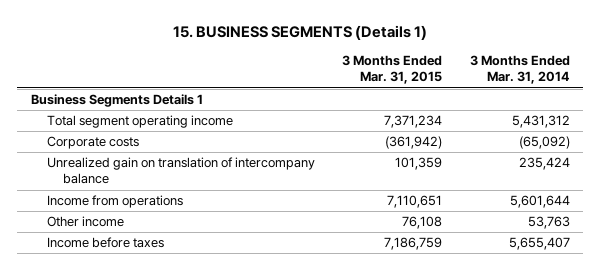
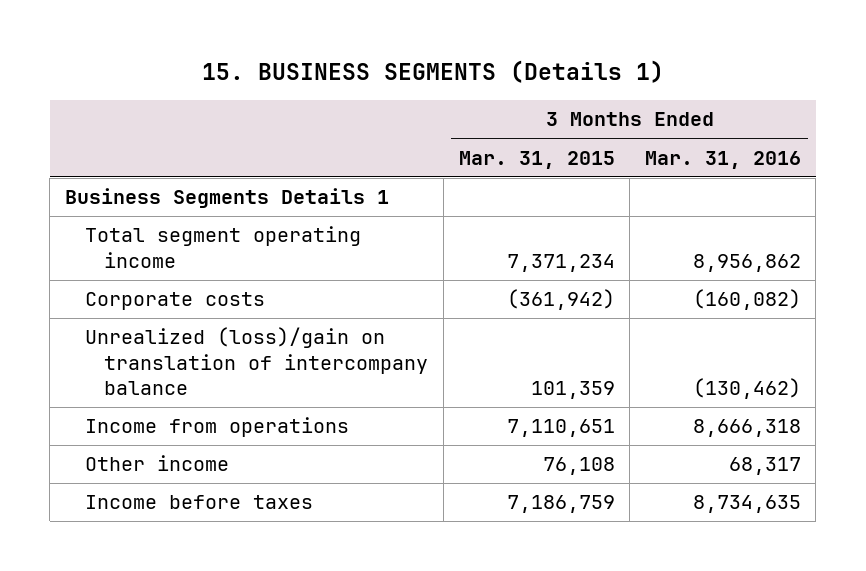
- | 3 Months Ended Mar. 31, 2015 | 3 Months Ended Mar. 31, 2014
+ | 3 Months Ended Mar. 31, 2015 | 3 Months Ended Mar. 31, 2016
- Unrealized gain on translation of intercompany balance | 101,359 | 235,424
+ Unrealized (loss)/gain on translation of intercompany balance | 101,359 | (130,462)

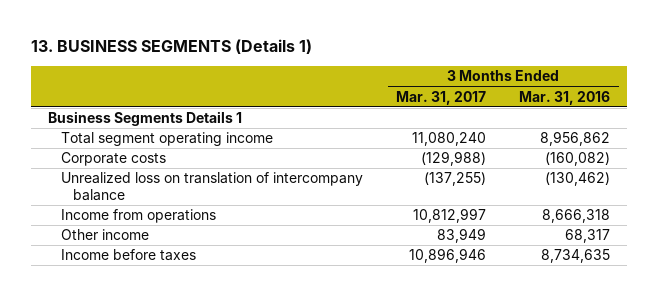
- 15. BUSINESS SEGMENTS (Details 1)
+ 13. BUSINESS SEGMENTS (Details 1)
- | 3 Months Ended Mar. 31, 2015 | 3 Months Ended Mar. 31, 2016
+ | 3 Months Ended Mar. 31, 2017 | 3 Months Ended Mar. 31, 2016
- Unrealized (loss)/gain on translation of intercompany balance | 101,359 | (130,462)
+ Unrealized loss on translation of intercompany balance | (137,255) | (130,462)

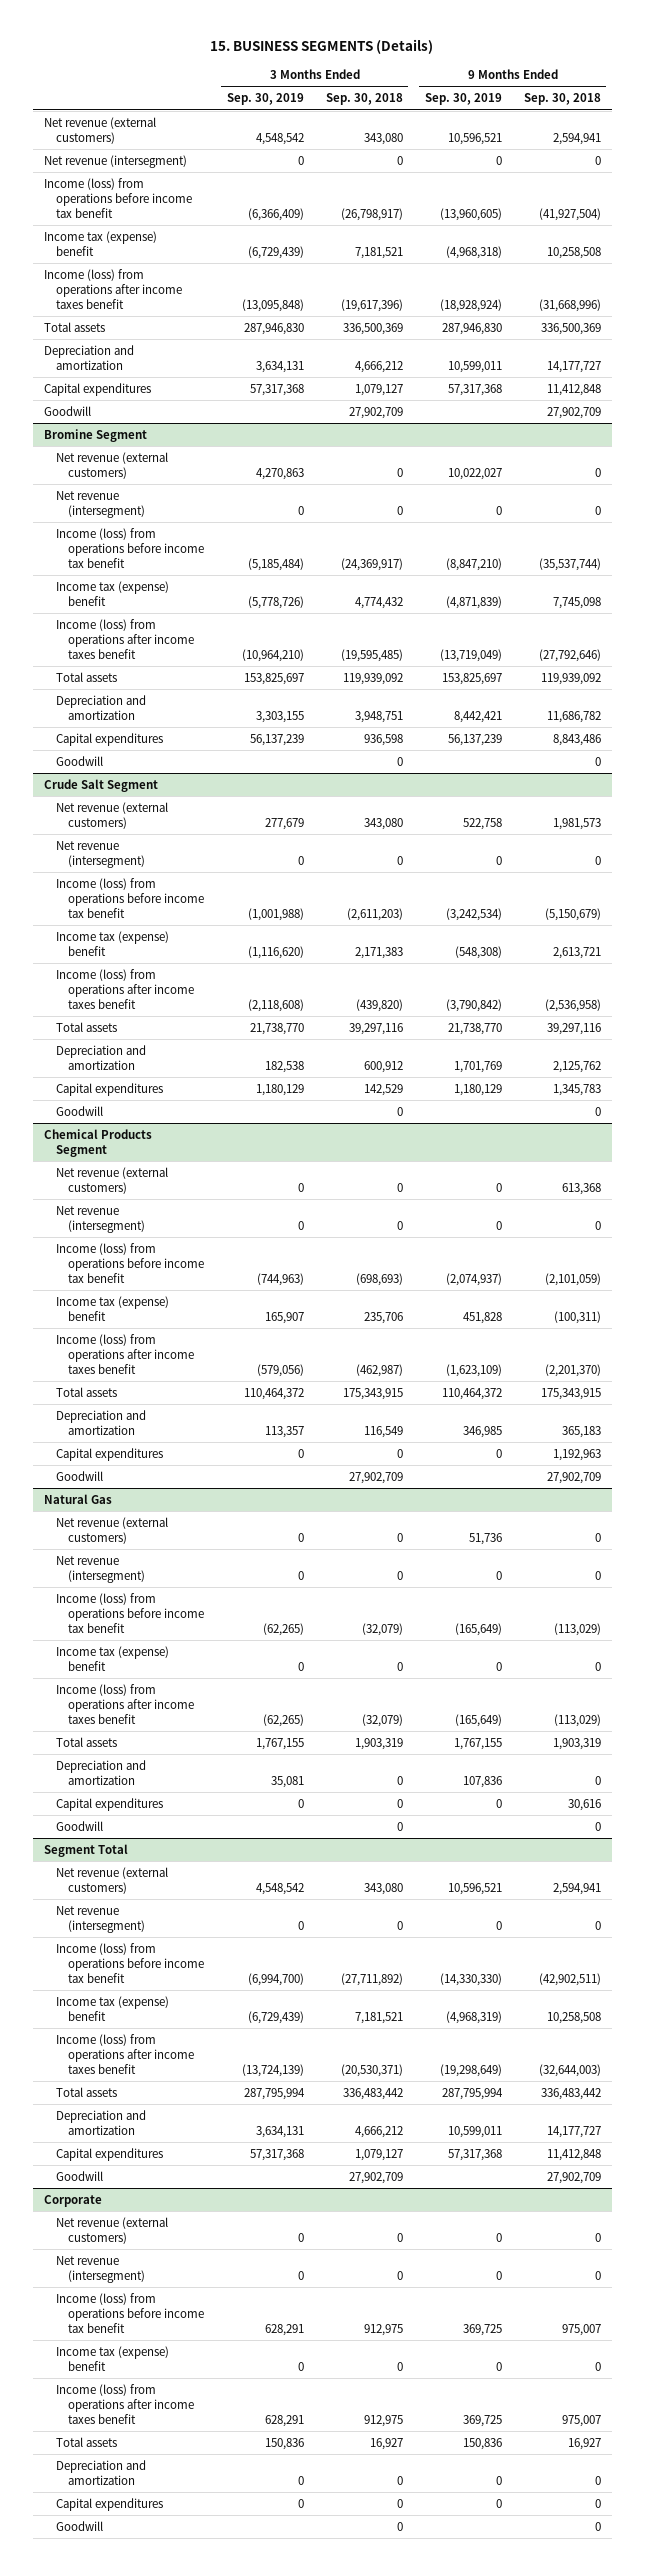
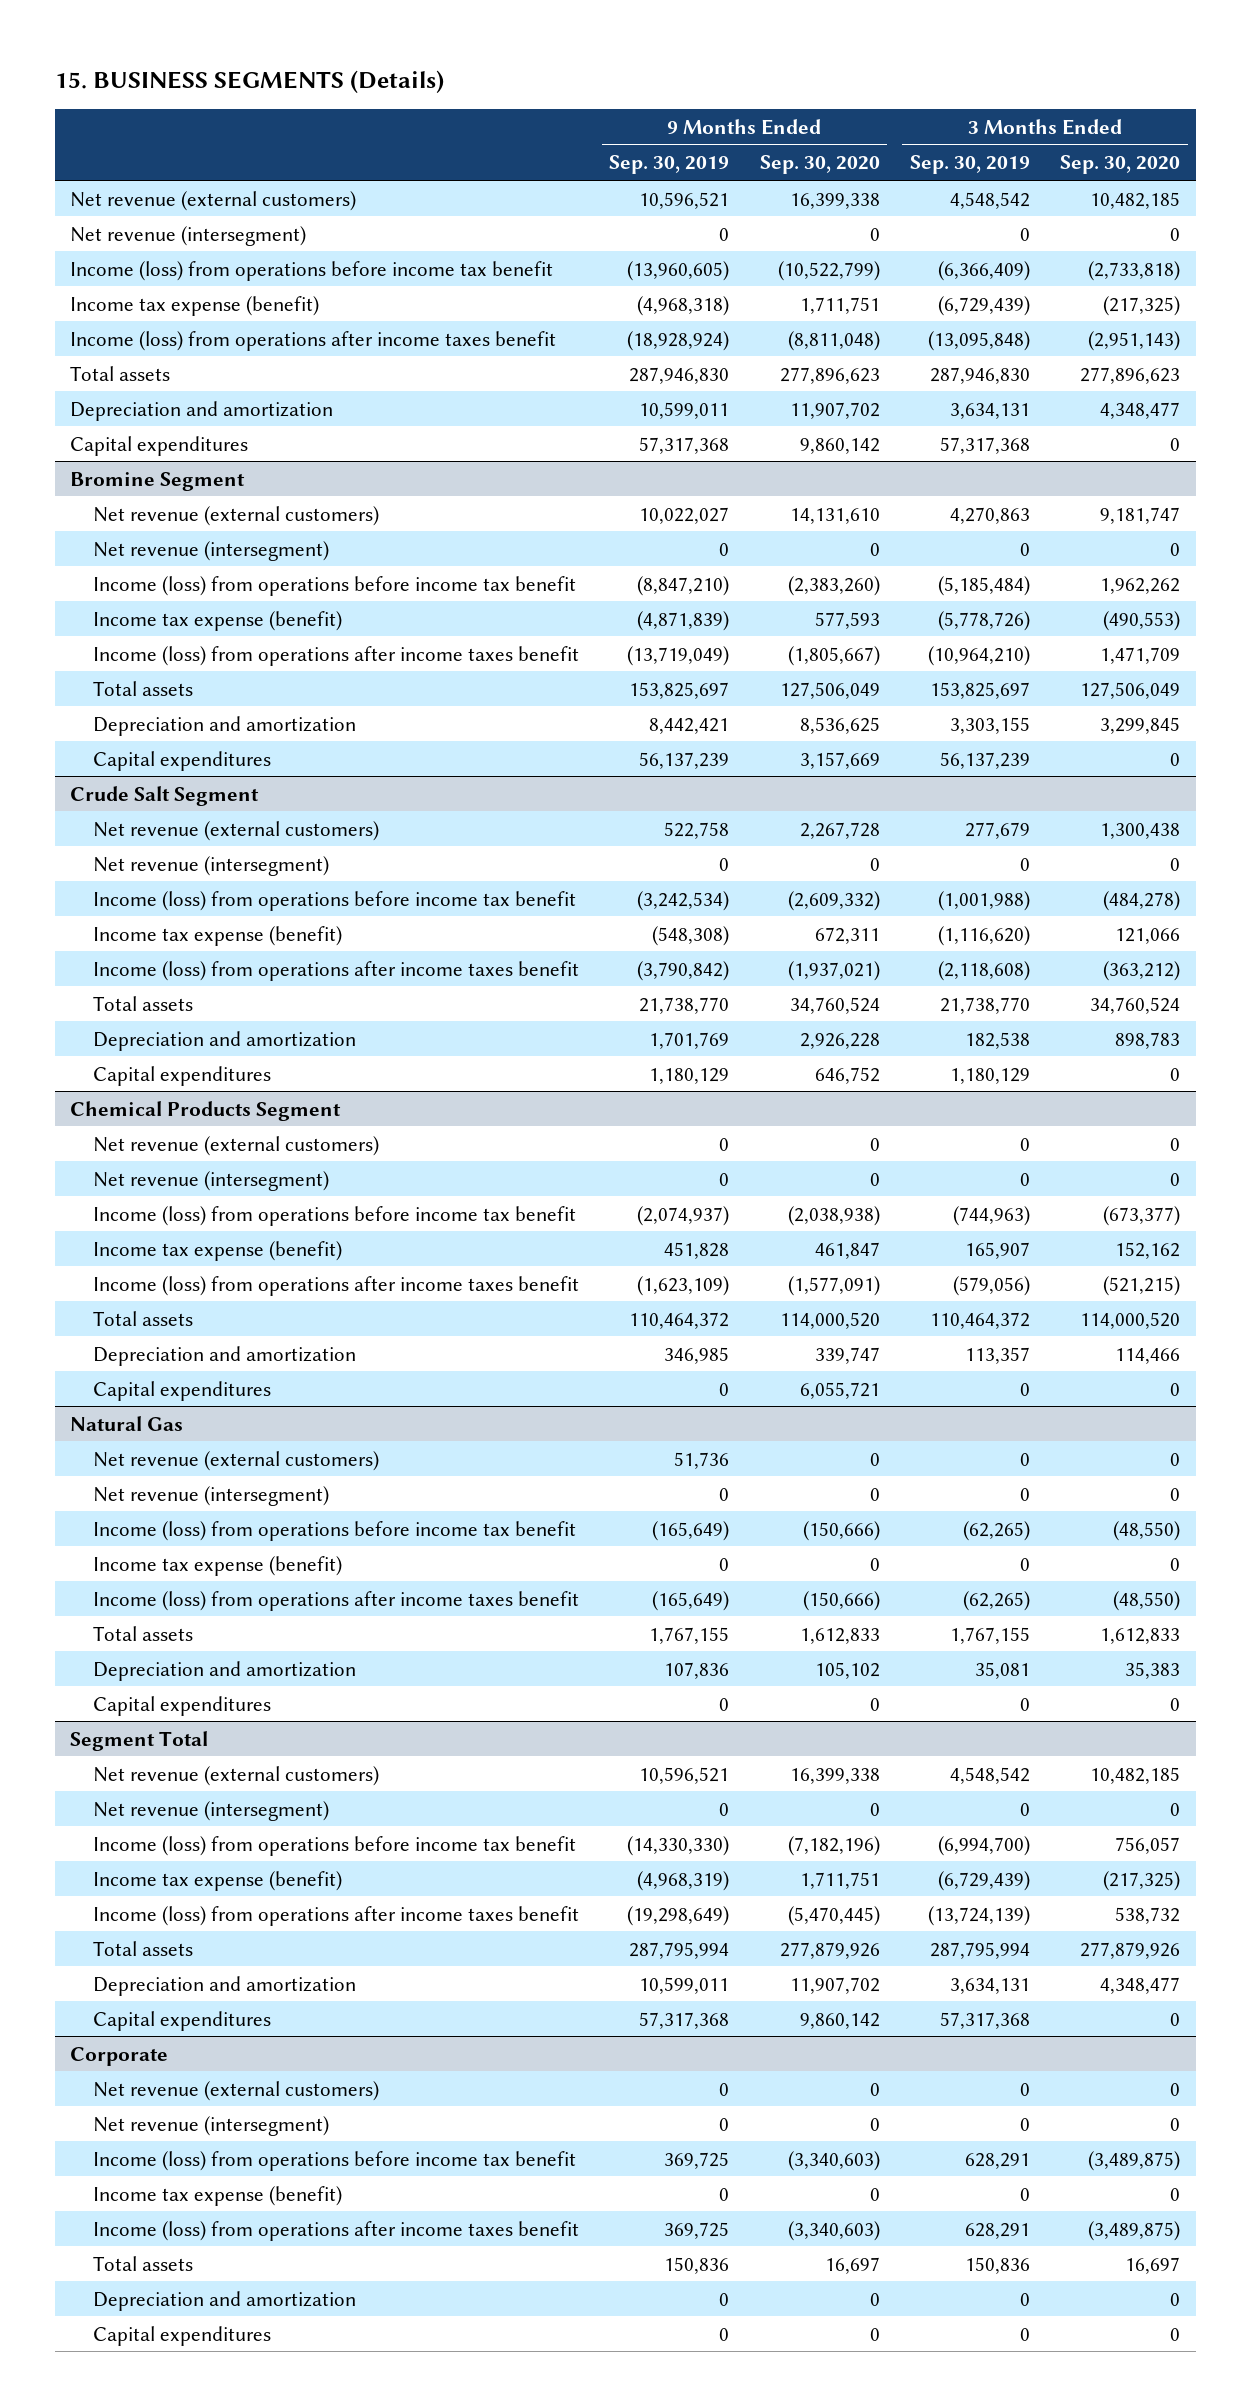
- | 3 Months Ended Sep. 30, 2019 | 3 Months Ended Sep. 30, 2018 | 9 Months Ended Sep. 30, 2019 | 9 Months Ended Sep. 30, 2018
+ | 9 Months Ended Sep. 30, 2019 | 9 Months Ended Sep. 30, 2020 | 3 Months Ended Sep. 30, 2019 | 3 Months Ended Sep. 30, 2020
- Income tax (expense) benefit | (6,729,439) | 7,181,521 | (4,968,318) | 10,258,508
+ Income tax expense (benefit) | (4,968,318) | 1,711,751 | (6,729,439) | (217,325)
- Goodwill | | 27,902,709 | | 27,902,709
@ Bromine Segment
- Income tax (expense) benefit | (5,778,726) | 4,774,432 | (4,871,839) | 7,745,098
+ Income tax expense (benefit) | (4,871,839) | 577,593 | (5,778,726) | (490,553)
- Goodwill | | 0 | | 0
@ Crude Salt Segment
- Income tax (expense) benefit | (1,116,620) | 2,171,383 | (548,308) | 2,613,721
+ Income tax expense (benefit) | (548,308) | 672,311 | (1,116,620) | 121,066
- Goodwill | | 0 | | 0
@ Chemical Products Segment
- Income tax (expense) benefit | 165,907 | 235,706 | 451,828 | (100,311)
+ Income tax expense (benefit) | 451,828 | 461,847 | 165,907 | 152,162
- Goodwill | | 27,902,709 | | 27,902,709
@ Natural Gas
- Income tax (expense) benefit | 0 | 0 | 0 | 0
+ Income tax expense (benefit) | 0 | 0 | 0 | 0
- Goodwill | | 0 | | 0
@ Segment Total
- Income tax (expense) benefit | (6,729,439) | 7,181,521 | (4,968,319) | 10,258,508
+ Income tax expense (benefit) | (4,968,319) | 1,711,751 | (6,729,439) | (217,325)
- Goodwill | | 27,902,709 | | 27,902,709
@ Corporate
- Income tax (expense) benefit | 0 | 0 | 0 | 0
+ Income tax expense (benefit) | 0 | 0 | 0 | 0
- Goodwill | | 0 | | 0

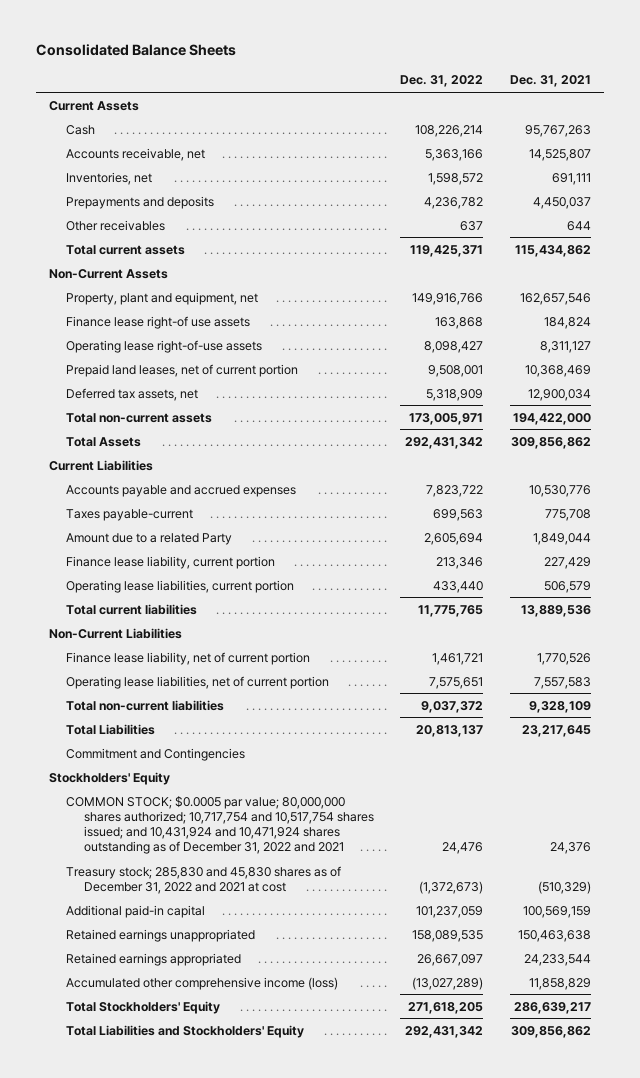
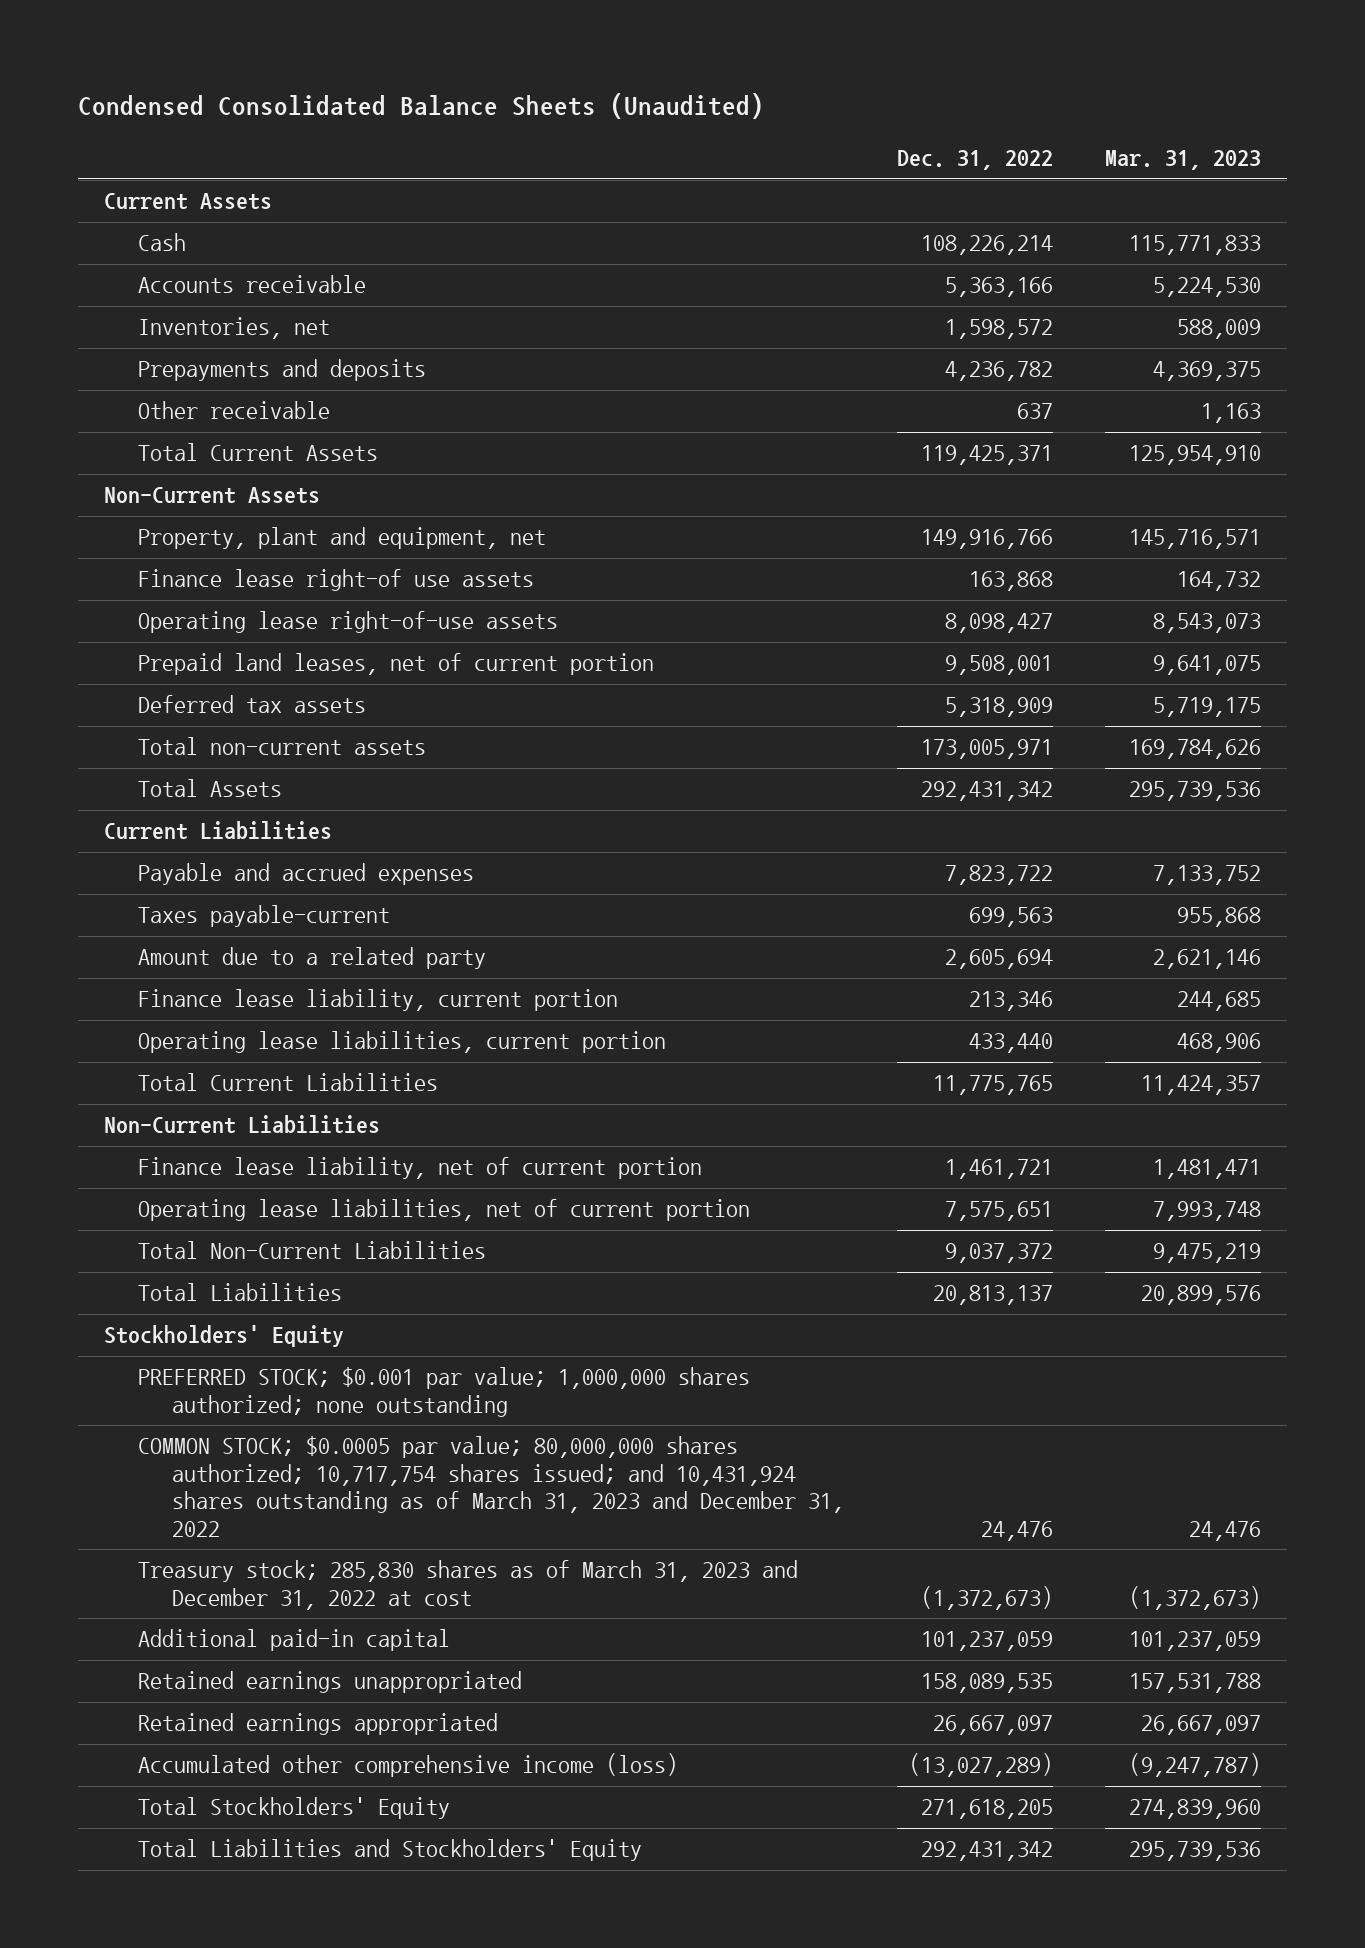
- Consolidated Balance Sheets
+ Condensed Consolidated Balance Sheets (Unaudited)
- | Dec. 31, 2022 | Dec. 31, 2021
+ | Dec. 31, 2022 | Mar. 31, 2023
- Accounts receivable, net | 5,363,166 | 14,525,807
+ Accounts receivable | 5,363,166 | 5,224,530
- Other receivables | 637 | 644
- Total current assets | 119,425,371 | 115,434,862
+ Other receivable | 637 | 1,163
+ Total Current Assets | 119,425,371 | 125,954,910
- Deferred tax assets, net | 5,318,909 | 12,900,034
+ Deferred tax assets | 5,318,909 | 5,719,175
- Accounts payable and accrued expenses | 7,823,722 | 10,530,776
+ Payable and accrued expenses | 7,823,722 | 7,133,752
- Amount due to a related Party | 2,605,694 | 1,849,044
+ Amount due to a related party | 2,605,694 | 2,621,146
- Total current liabilities | 11,775,765 | 13,889,536
+ Total Current Liabilities | 11,775,765 | 11,424,357
- Total non-current liabilities | 9,037,372 | 9,328,109
+ Total Non-Current Liabilities | 9,037,372 | 9,475,219
- Commitment and Contingencies
- COMMON STOCK; $0.0005 par value; 80,000,000 shares authorized; 10,717,754 and 10,517,754 shares issued; and 10,431,924 and 10,471,924 shares outstanding as of December 31, 2022 and 2021 | 24,476 | 24,376
- Treasury stock; 285,830 and 45,830 shares as of December 31, 2022 and 2021 at cost | (1,372,673) | (510,329)
+ PREFERRED STOCK; $0.001 par value; 1,000,000 shares authorized; none outstanding
+ COMMON STOCK; $0.0005 par value; 80,000,000 shares authorized; 10,717,754 shares issued; and 10,431,924 shares outstanding as of March 31, 2023 and December 31, 2022 | 24,476 | 24,476
+ Treasury stock; 285,830 shares as of March 31, 2023 and December 31, 2022 at cost | (1,372,673) | (1,372,673)

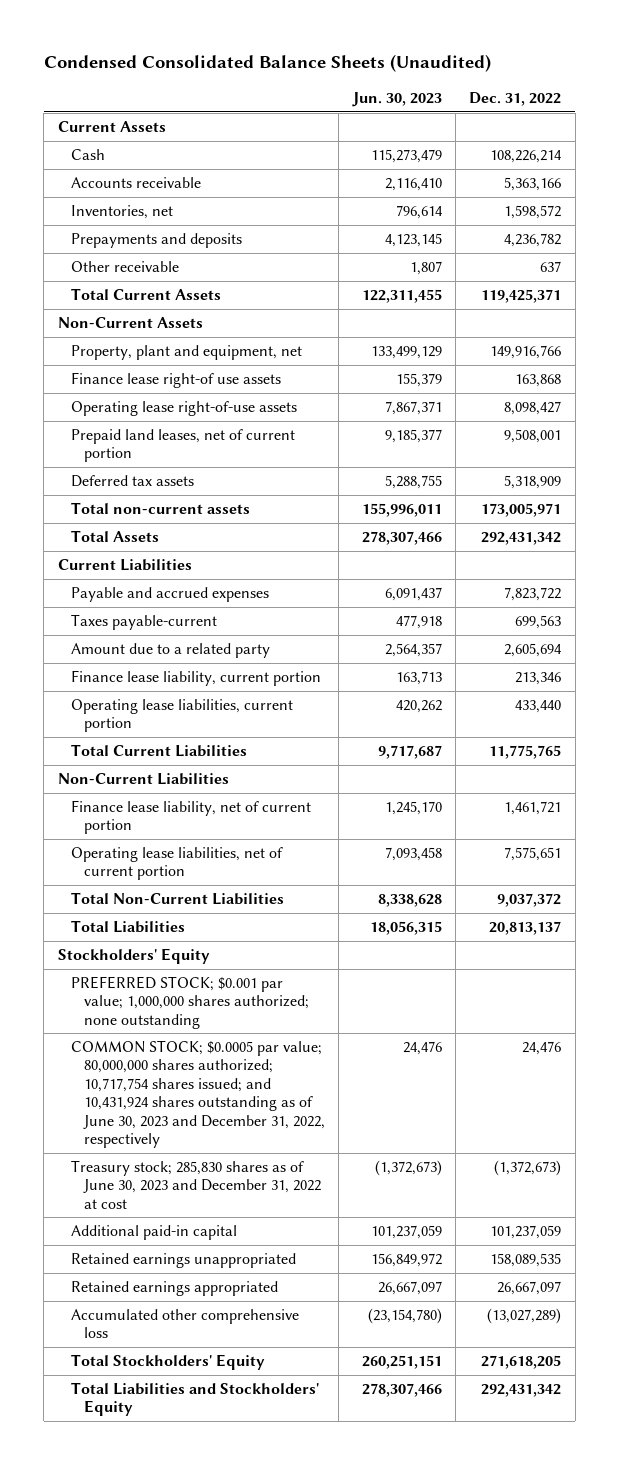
- | Dec. 31, 2022 | Mar. 31, 2023
+ | Jun. 30, 2023 | Dec. 31, 2022
- COMMON STOCK; $0.0005 par value; 80,000,000 shares authorized; 10,717,754 shares issued; and 10,431,924 shares outstanding as of March 31, 2023 and December 31, 2022 | 24,476 | 24,476
- Treasury stock; 285,830 shares as of March 31, 2023 and December 31, 2022 at cost | (1,372,673) | (1,372,673)
+ COMMON STOCK; $0.0005 par value; 80,000,000 shares authorized; 10,717,754 shares issued; and 10,431,924 shares outstanding as of June 30, 2023 and December 31, 2022, respectively | 24,476 | 24,476
+ Treasury stock; 285,830 shares as of June 30, 2023 and December 31, 2022 at cost | (1,372,673) | (1,372,673)
- Accumulated other comprehensive income (loss) | (13,027,289) | (9,247,787)
+ Accumulated other comprehensive loss | (23,154,780) | (13,027,289)

